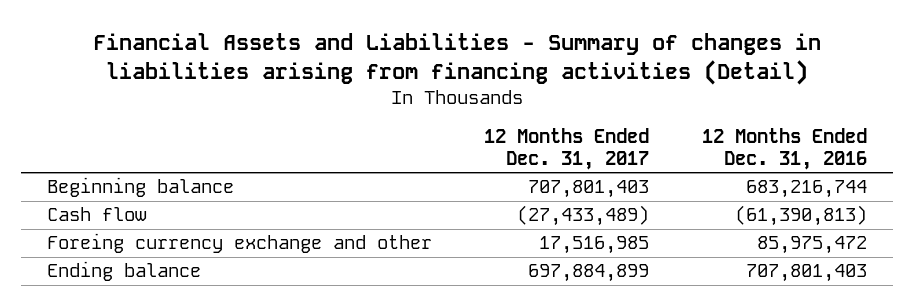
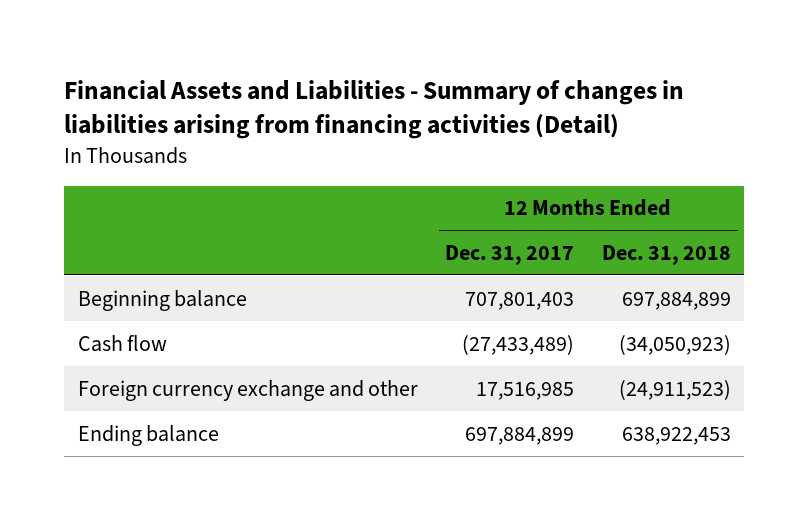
- | 12 Months Ended Dec. 31, 2017 | 12 Months Ended Dec. 31, 2016
+ | 12 Months Ended Dec. 31, 2017 | 12 Months Ended Dec. 31, 2018
- Foreing currency exchange and other | 17,516,985 | 85,975,472
+ Foreign currency exchange and other | 17,516,985 | (24,911,523)

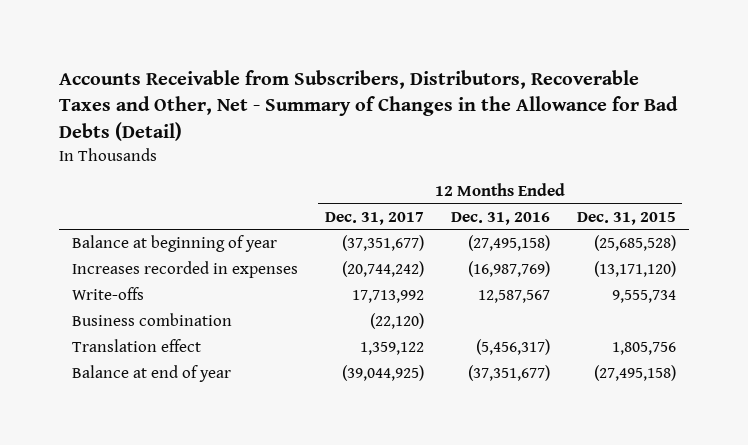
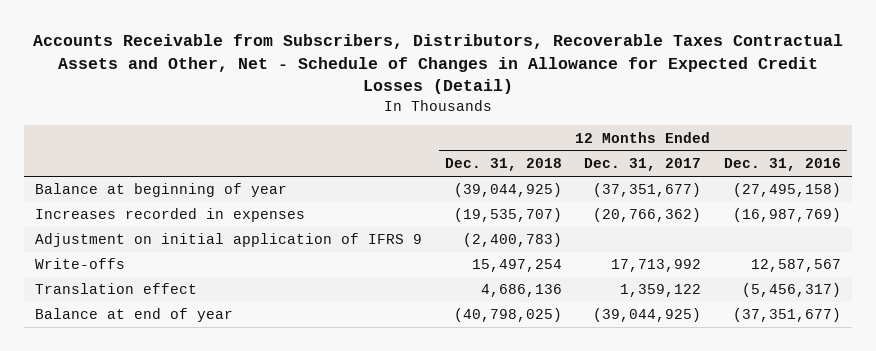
- Accounts Receivable from Subscribers, Distributors, Recoverable Taxes and Other, Net - Summary of Changes in the Allowance for Bad Debts (Detail)
+ Accounts Receivable from Subscribers, Distributors, Recoverable Taxes Contractual Assets and Other, Net - Schedule of Changes in Allowance for Expected Credit Losses (Detail)
- | 12 Months Ended Dec. 31, 2017 | 12 Months Ended Dec. 31, 2016 | 12 Months Ended Dec. 31, 2015
+ | 12 Months Ended Dec. 31, 2018 | 12 Months Ended Dec. 31, 2017 | 12 Months Ended Dec. 31, 2016
- Increases recorded in expenses | (20,744,242) | (16,987,769) | (13,171,120)
+ Increases recorded in expenses | (19,535,707) | (20,766,362) | (16,987,769)
+ Adjustment on initial application of IFRS 9 | (2,400,783) | |
- Business combination | (22,120) | |

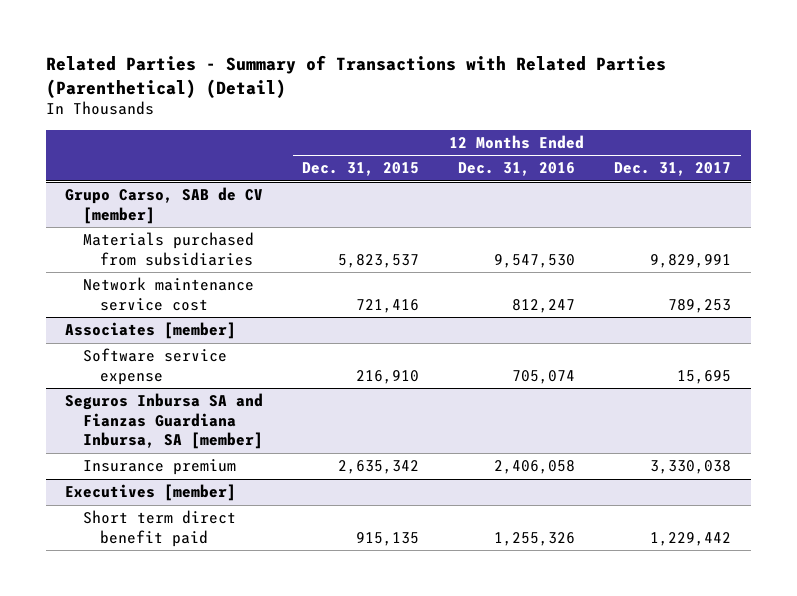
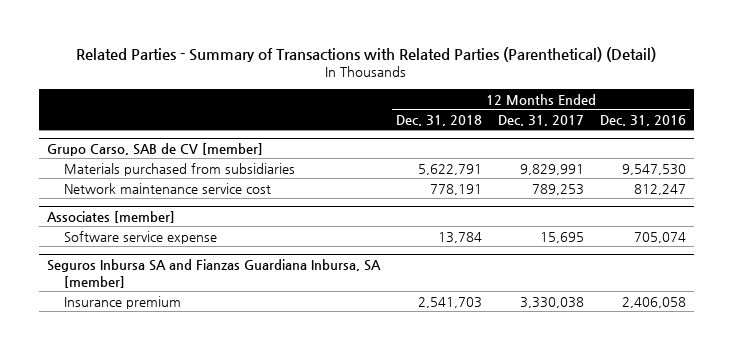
- | 12 Months Ended Dec. 31, 2015 | 12 Months Ended Dec. 31, 2016 | 12 Months Ended Dec. 31, 2017
+ | 12 Months Ended Dec. 31, 2018 | 12 Months Ended Dec. 31, 2017 | 12 Months Ended Dec. 31, 2016
- Executives [member]
- Short term direct benefit paid | 915,135 | 1,255,326 | 1,229,442

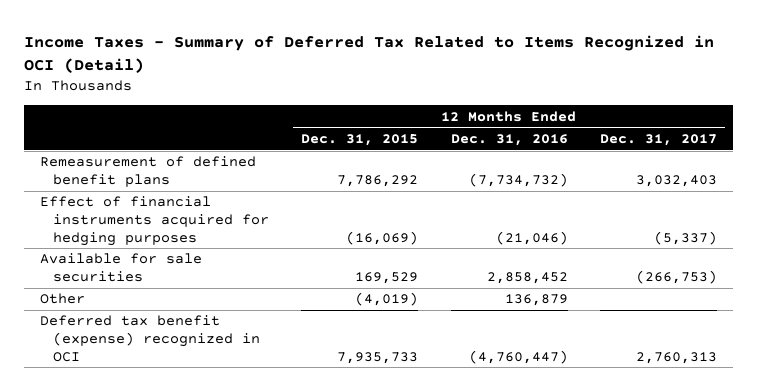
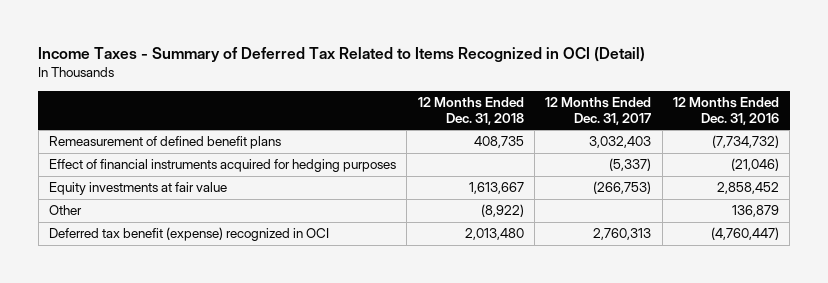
- | 12 Months Ended Dec. 31, 2015 | 12 Months Ended Dec. 31, 2016 | 12 Months Ended Dec. 31, 2017
+ | 12 Months Ended Dec. 31, 2018 | 12 Months Ended Dec. 31, 2017 | 12 Months Ended Dec. 31, 2016
- Available for sale securities | 169,529 | 2,858,452 | (266,753)
+ Equity investments at fair value | 1,613,667 | (266,753) | 2,858,452

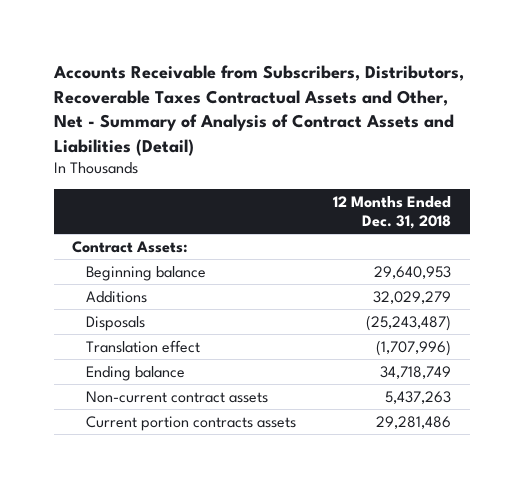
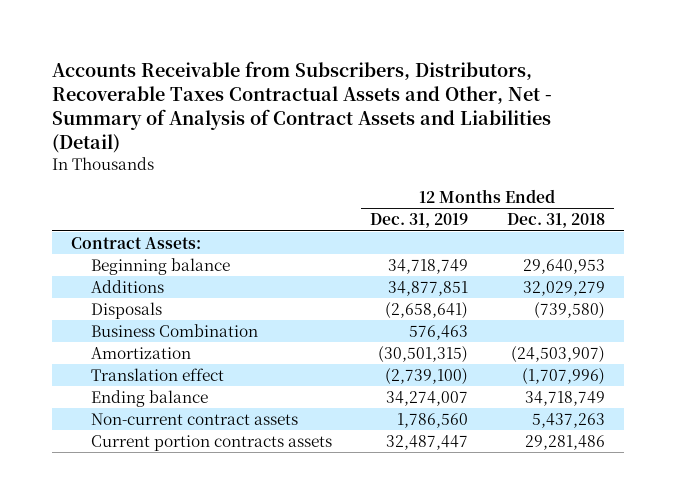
- | 12 Months Ended Dec. 31, 2018
+ | 12 Months Ended Dec. 31, 2019 | 12 Months Ended Dec. 31, 2018
- Disposals | (25,243,487)
+ Disposals | (2,658,641) | (739,580)
+ Business Combination | 576,463 |
+ Amortization | (30,501,315) | (24,503,907)

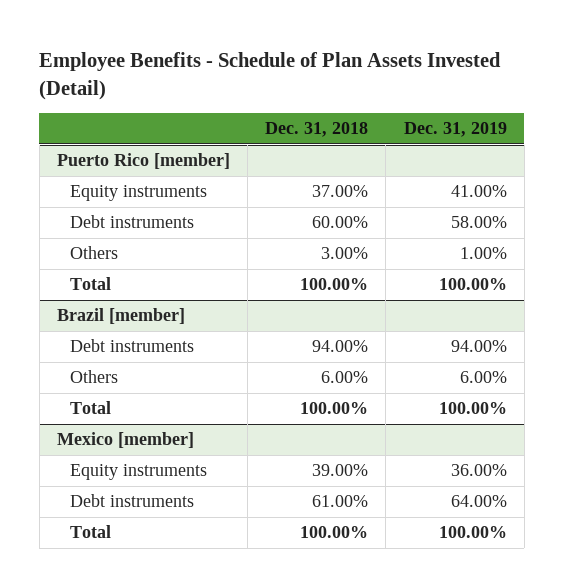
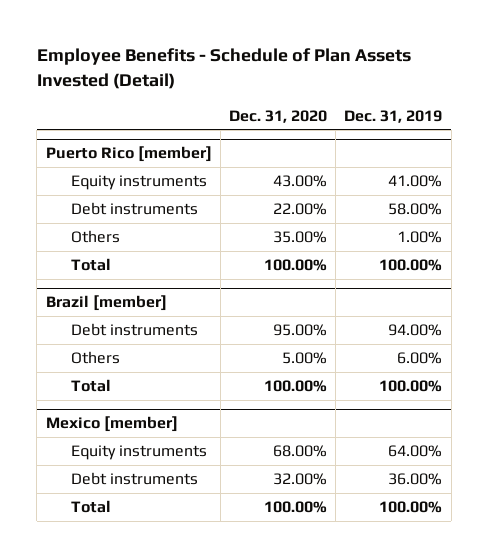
- | Dec. 31, 2018 | Dec. 31, 2019
+ | Dec. 31, 2020 | Dec. 31, 2019
@ Mexico [member]
- Equity instruments | 39.00% | 36.00%
- Debt instruments | 61.00% | 64.00%
+ Equity instruments | 68.00% | 64.00%
+ Debt instruments | 32.00% | 36.00%

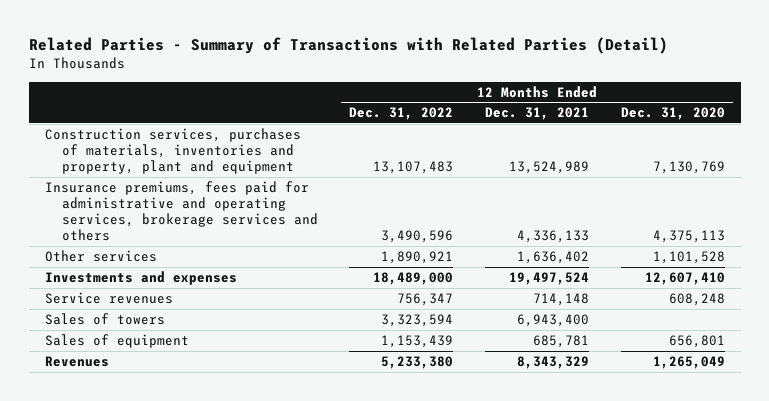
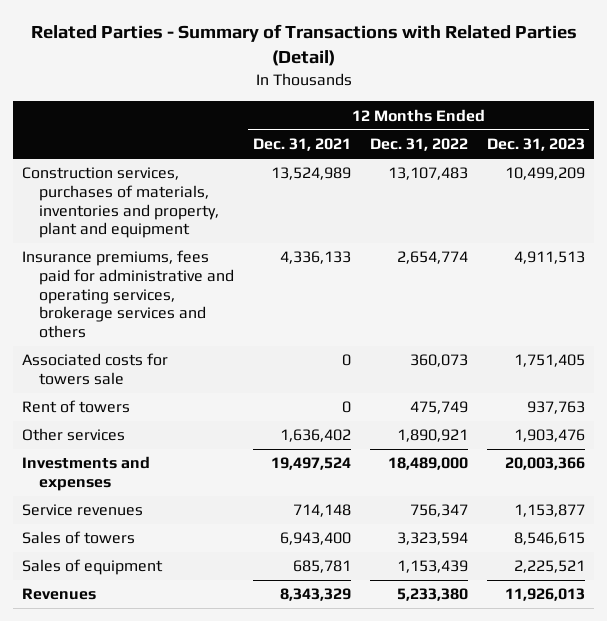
- | 12 Months Ended Dec. 31, 2022 | 12 Months Ended Dec. 31, 2021 | 12 Months Ended Dec. 31, 2020
+ | 12 Months Ended Dec. 31, 2021 | 12 Months Ended Dec. 31, 2022 | 12 Months Ended Dec. 31, 2023
- Insurance premiums, fees paid for administrative and operating services, brokerage services and others | 3,490,596 | 4,336,133 | 4,375,113
+ Insurance premiums, fees paid for administrative and operating services, brokerage services and others | 4,336,133 | 2,654,774 | 4,911,513
+ Associated costs for towers sale | 0 | 360,073 | 1,751,405
+ Rent of towers | 0 | 475,749 | 937,763

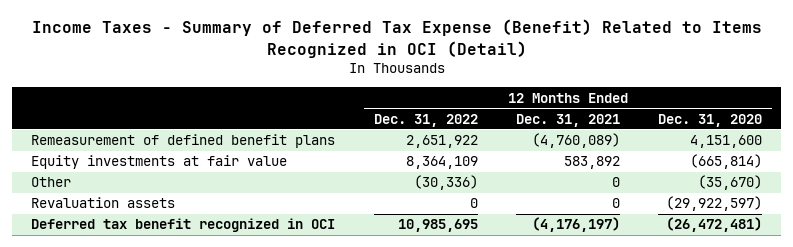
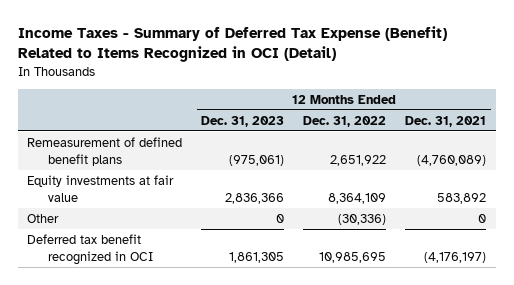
- | 12 Months Ended Dec. 31, 2022 | 12 Months Ended Dec. 31, 2021 | 12 Months Ended Dec. 31, 2020
+ | 12 Months Ended Dec. 31, 2023 | 12 Months Ended Dec. 31, 2022 | 12 Months Ended Dec. 31, 2021
- Revaluation assets | 0 | 0 | (29,922,597)

